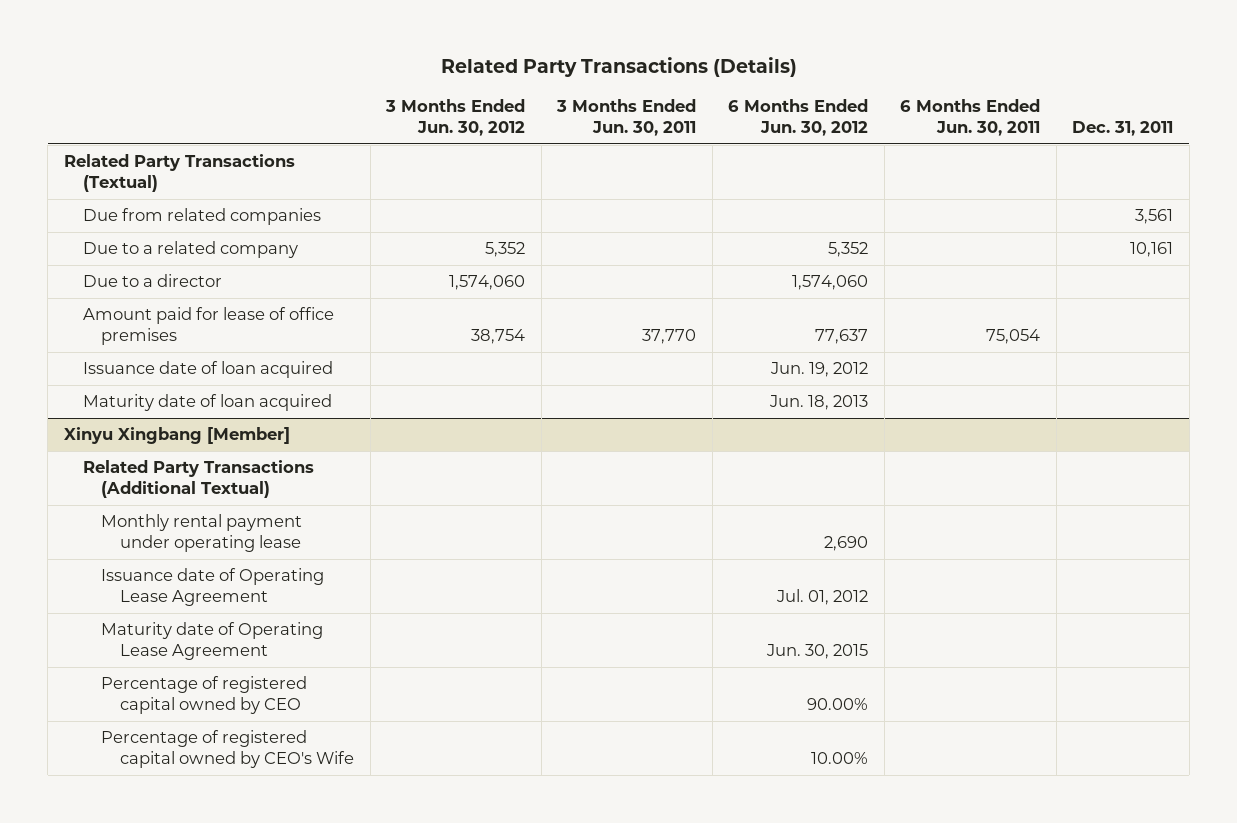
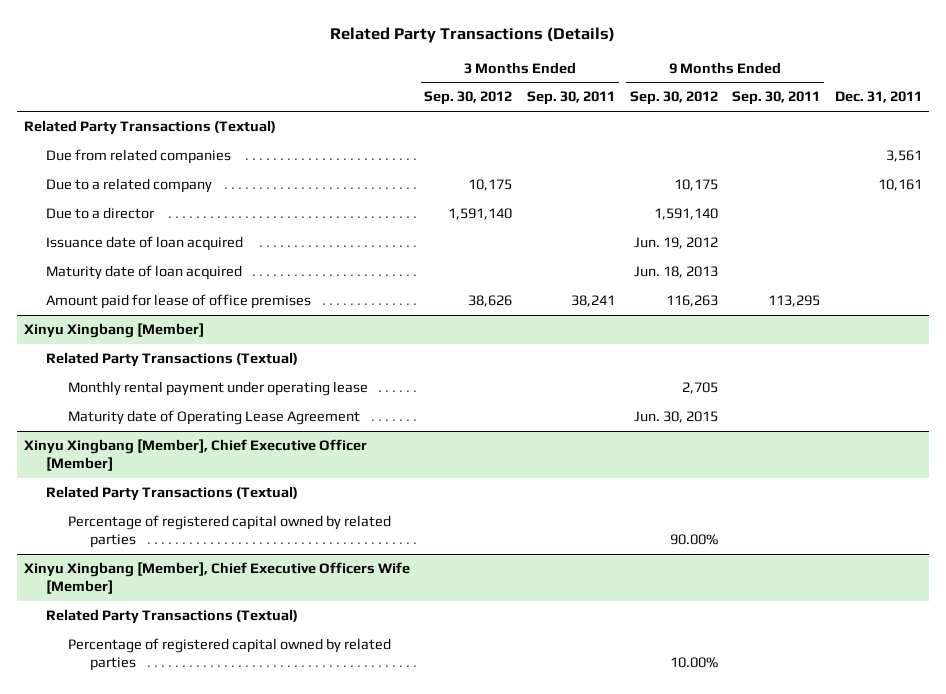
- | 3 Months Ended Jun. 30, 2012 | 3 Months Ended Jun. 30, 2011 | 6 Months Ended Jun. 30, 2012 | 6 Months Ended Jun. 30, 2011 | Dec. 31, 2011
+ | 3 Months Ended Sep. 30, 2012 | 3 Months Ended Sep. 30, 2011 | 9 Months Ended Sep. 30, 2012 | 9 Months Ended Sep. 30, 2011 | Dec. 31, 2011
moved down: Amount paid for lease of office premises | 38,626 | 38,241 | 116,263 | 113,295 |
@ Xinyu Xingbang [Member]
- Related Party Transactions (Additional Textual)
+ Related Party Transactions (Textual)
- Issuance date of Operating Lease Agreement | | | Jul. 01, 2012 | |
- Percentage of registered capital owned by CEO | | | 90.00% | |
- Percentage of registered capital owned by CEO's Wife | | | 10.00% | |
+ Xinyu Xingbang [Member], Chief Executive Officer [Member]
+ Related Party Transactions (Textual)
+ Percentage of registered capital owned by related parties | | | 90.00% | |
+ Xinyu Xingbang [Member], Chief Executive Officers Wife [Member]
+ Related Party Transactions (Textual)
+ Percentage of registered capital owned by related parties | | | 10.00% | |

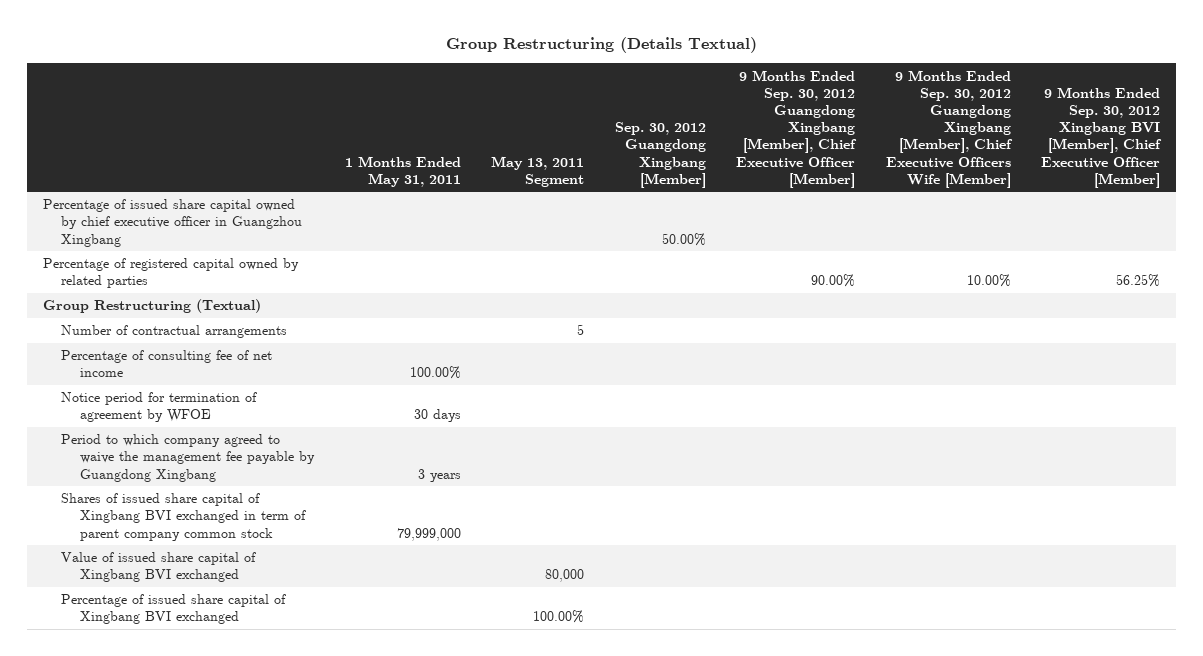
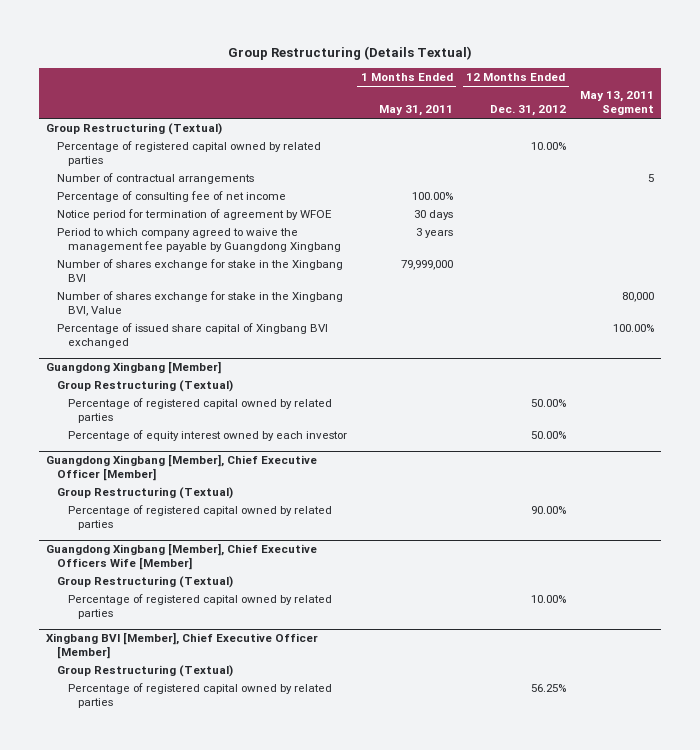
- | 1 Months Ended May 31, 2011 | May 13, 2011 Segment | Sep. 30, 2012 Guangdong Xingbang [Member] | 9 Months Ended Sep. 30, 2012 Guangdong Xingbang [Member], Chief Executive Officer [Member] | 9 Months Ended Sep. 30, 2012 Guangdong Xingbang [Member], Chief Executive Officers Wife [Member] | 9 Months Ended Sep. 30, 2012 Xingbang BVI [Member], Chief Executive Officer [Member]
+ | 1 Months Ended May 31, 2011 | 12 Months Ended Dec. 31, 2012 | May 13, 2011 Segment
- Percentage of issued share capital owned by chief executive officer in Guangzhou Xingbang | | | 50.00% | | |
moved down: Percentage of registered capital owned by related parties | | 10.00% |
- Shares of issued share capital of Xingbang BVI exchanged in term of parent company common stock | 79,999,000 | | | | |
- Value of issued share capital of Xingbang BVI exchanged | | 80,000 | | | |
+ Number of shares exchange for stake in the Xingbang BVI | 79,999,000 | |
+ Number of shares exchange for stake in the Xingbang BVI, Value | | | 80,000
+ Guangdong Xingbang [Member]
+ Group Restructuring (Textual)
+ Percentage of registered capital owned by related parties | | 50.00% |
+ Percentage of equity interest owned by each investor | | 50.00% |
+ Guangdong Xingbang [Member], Chief Executive Officer [Member]
+ Group Restructuring (Textual)
+ Percentage of registered capital owned by related parties | | 90.00% |
+ Guangdong Xingbang [Member], Chief Executive Officers Wife [Member]
+ Group Restructuring (Textual)
+ Percentage of registered capital owned by related parties | | 10.00% |
+ Xingbang BVI [Member], Chief Executive Officer [Member]
+ Group Restructuring (Textual)
+ Percentage of registered capital owned by related parties | | 56.25% |

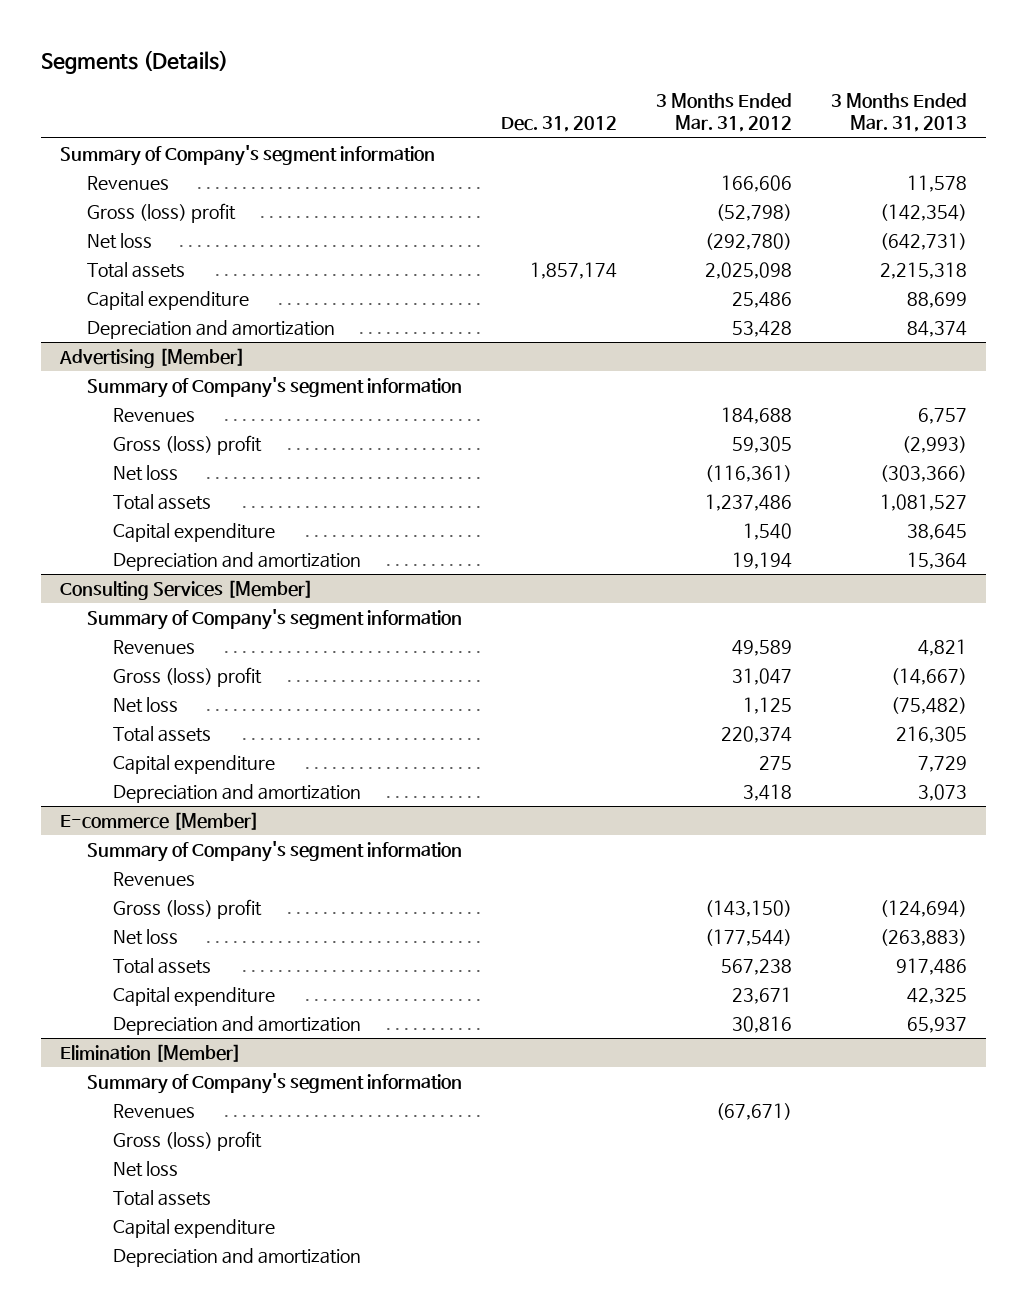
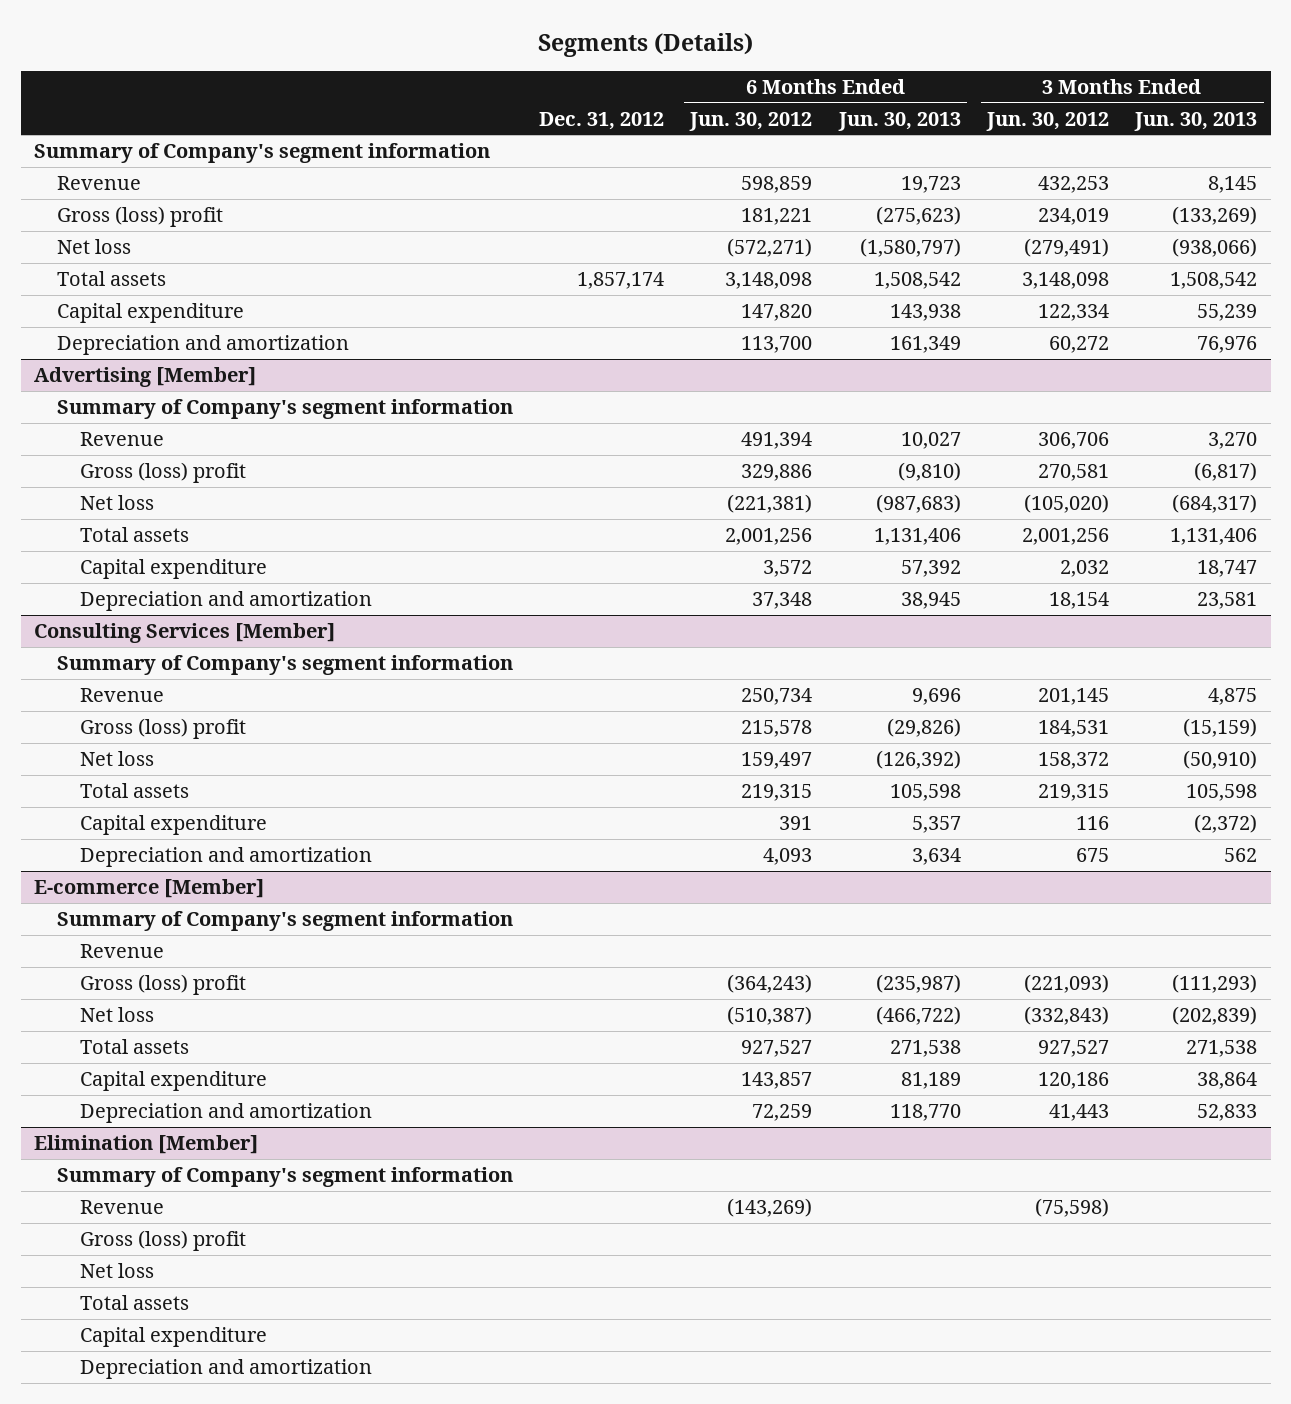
- | Dec. 31, 2012 | 3 Months Ended Mar. 31, 2012 | 3 Months Ended Mar. 31, 2013
+ | Dec. 31, 2012 | 6 Months Ended Jun. 30, 2012 | 6 Months Ended Jun. 30, 2013 | 3 Months Ended Jun. 30, 2012 | 3 Months Ended Jun. 30, 2013
- Revenues | | 166,606 | 11,578
+ Revenue | | 598,859 | 19,723 | 432,253 | 8,145
@ Advertising [Member]
- Revenues | | 184,688 | 6,757
+ Revenue | | 491,394 | 10,027 | 306,706 | 3,270
@ Consulting Services [Member]
- Revenues | | 49,589 | 4,821
+ Revenue | | 250,734 | 9,696 | 201,145 | 4,875
@ E-commerce [Member]
- Revenues
+ Revenue
@ Elimination [Member]
- Revenues | | (67,671) |
+ Revenue | | (143,269) | | (75,598) |

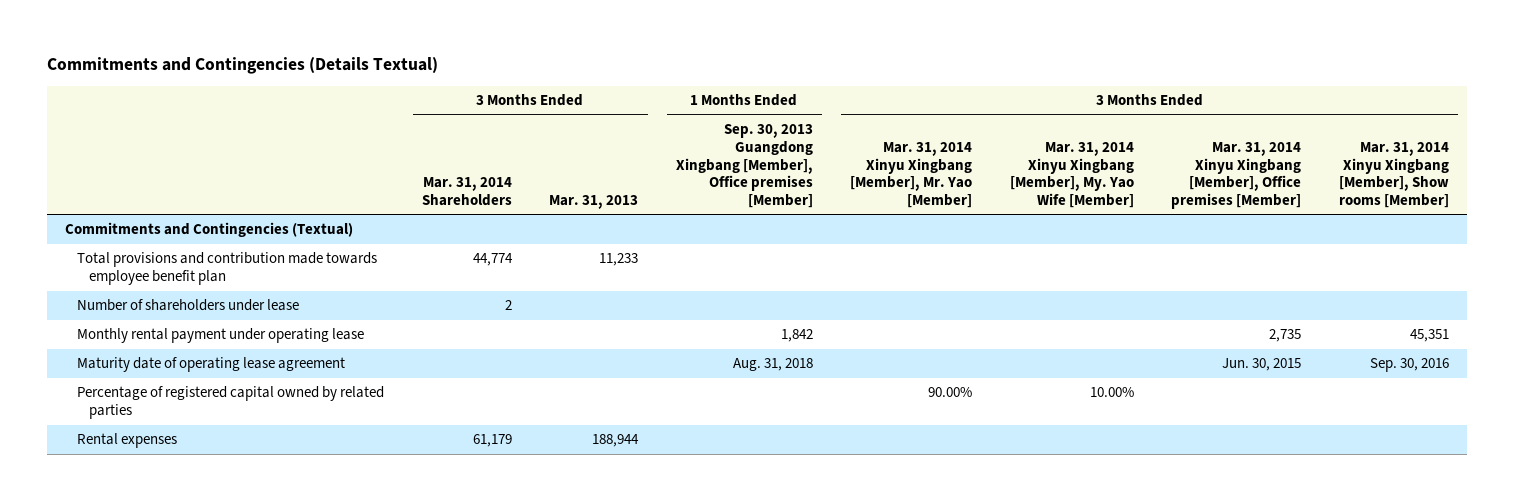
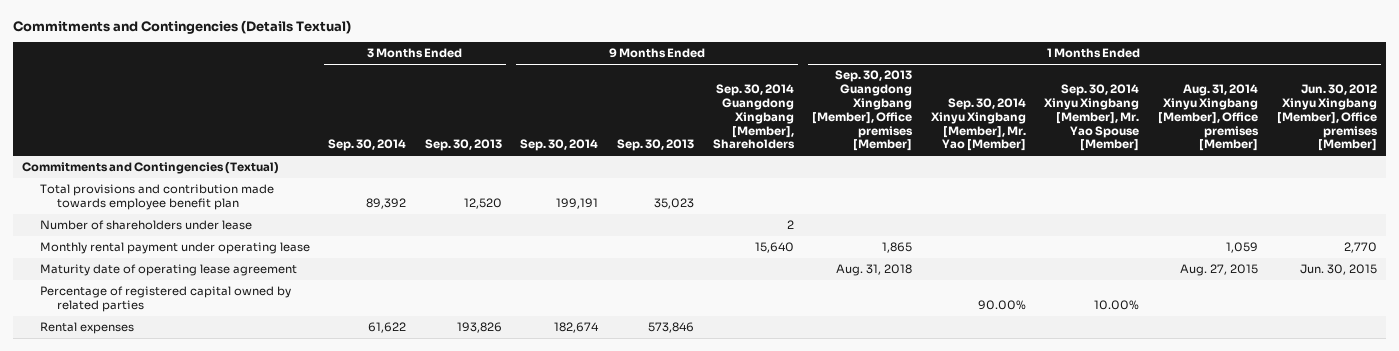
- | 3 Months Ended Mar. 31, 2014 Shareholders | 3 Months Ended Mar. 31, 2013 | 1 Months Ended Sep. 30, 2013 Guangdong Xingbang [Member], Office premises [Member] | 3 Months Ended Mar. 31, 2014 Xinyu Xingbang [Member], Mr. Yao [Member] | 3 Months Ended Mar. 31, 2014 Xinyu Xingbang [Member], My. Yao Wife [Member] | 3 Months Ended Mar. 31, 2014 Xinyu Xingbang [Member], Office premises [Member] | 3 Months Ended Mar. 31, 2014 Xinyu Xingbang [Member], Show rooms [Member]
+ | 3 Months Ended Sep. 30, 2014 | 3 Months Ended Sep. 30, 2013 | 9 Months Ended Sep. 30, 2014 | 9 Months Ended Sep. 30, 2013 | 9 Months Ended Sep. 30, 2014 Guangdong Xingbang [Member], Shareholders | 1 Months Ended Sep. 30, 2013 Guangdong Xingbang [Member], Office premises [Member] | 1 Months Ended Sep. 30, 2014 Xinyu Xingbang [Member], Mr. Yao [Member] | 1 Months Ended Sep. 30, 2014 Xinyu Xingbang [Member], Mr. Yao Spouse [Member] | 1 Months Ended Aug. 31, 2014 Xinyu Xingbang [Member], Office premises [Member] | 1 Months Ended Jun. 30, 2012 Xinyu Xingbang [Member], Office premises [Member]
- Monthly rental payment under operating lease | | | 1,842 | | | 2,735 | 45,351
+ Monthly rental payment under operating lease | | | | | 15,640 | 1,865 | | | 1,059 | 2,770

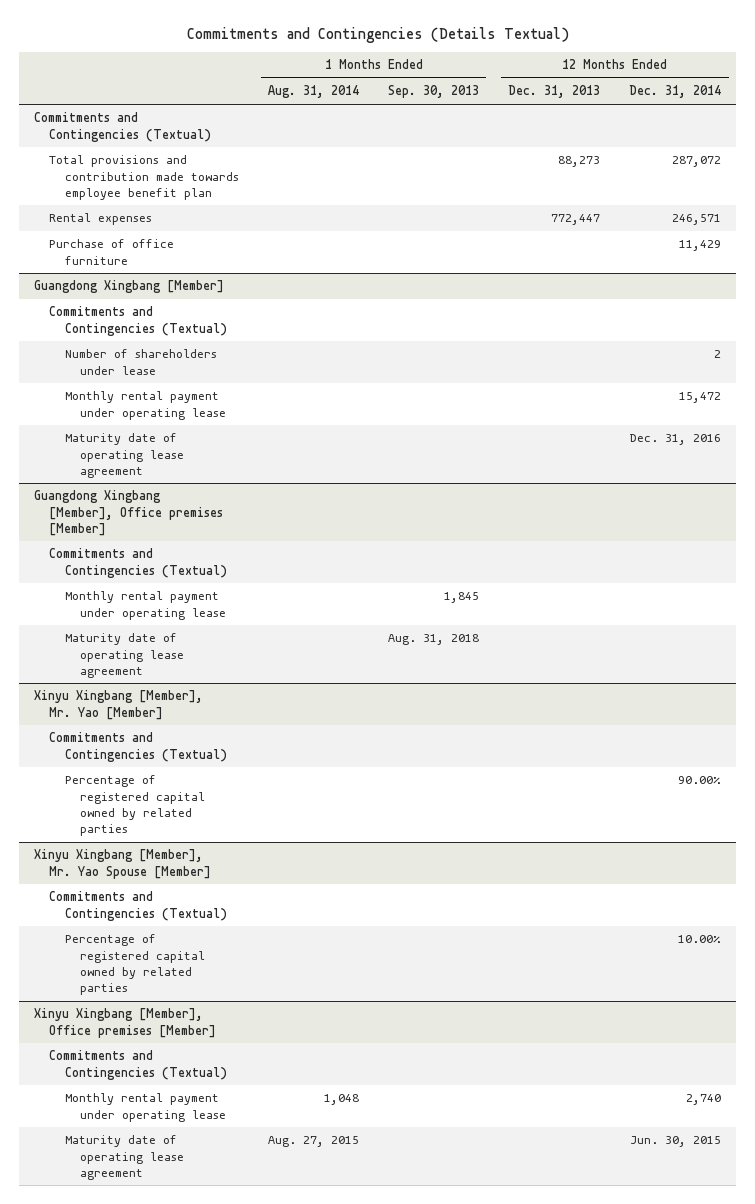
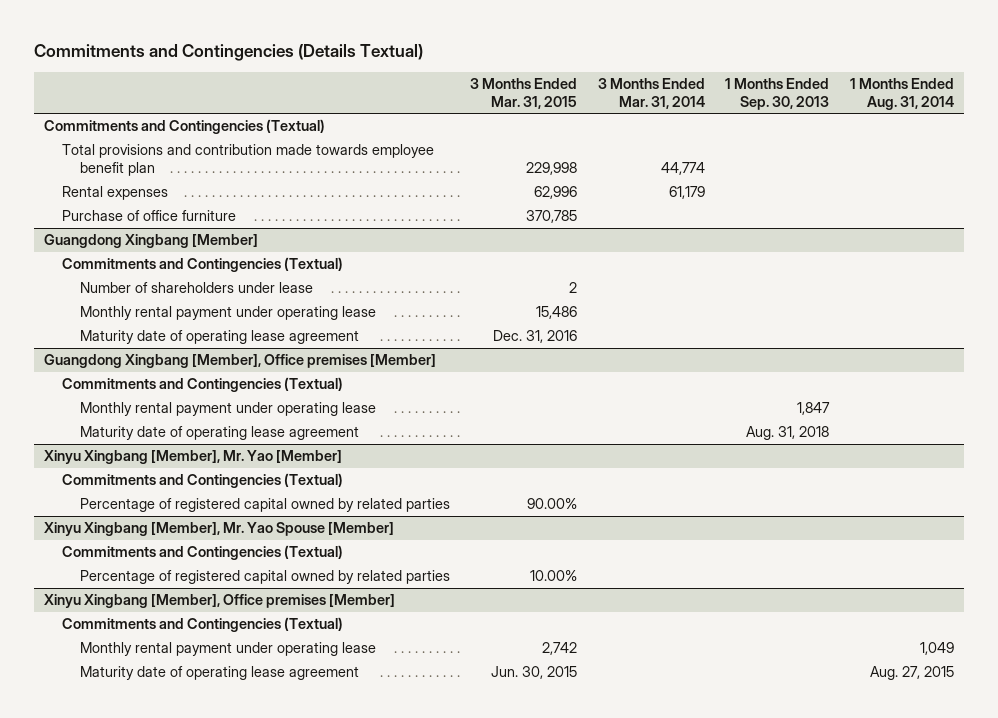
- | 1 Months Ended Aug. 31, 2014 | 1 Months Ended Sep. 30, 2013 | 12 Months Ended Dec. 31, 2013 | 12 Months Ended Dec. 31, 2014
+ | 3 Months Ended Mar. 31, 2015 | 3 Months Ended Mar. 31, 2014 | 1 Months Ended Sep. 30, 2013 | 1 Months Ended Aug. 31, 2014
@ Guangdong Xingbang [Member], Office premises [Member]
- Monthly rental payment under operating lease | | 1,845 | |
+ Monthly rental payment under operating lease | | | 1,847 |
@ Xinyu Xingbang [Member], Office premises [Member]
- Monthly rental payment under operating lease | 1,048 | | | 2,740
+ Monthly rental payment under operating lease | 2,742 | | | 1,049

